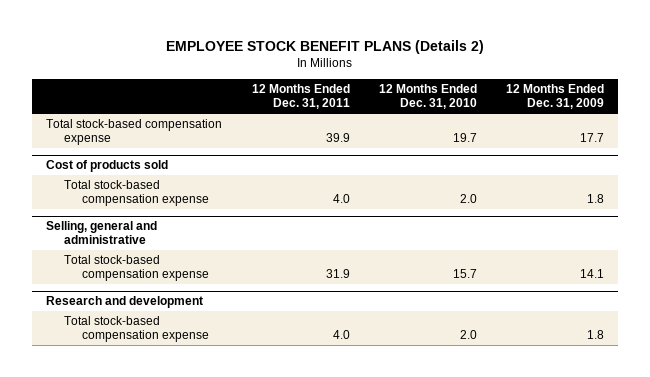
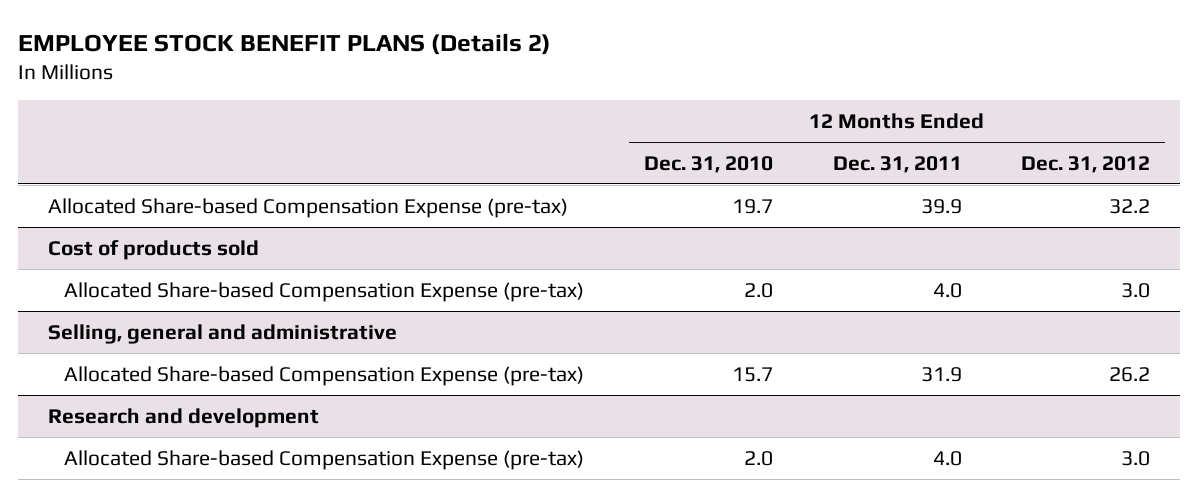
- | 12 Months Ended Dec. 31, 2011 | 12 Months Ended Dec. 31, 2010 | 12 Months Ended Dec. 31, 2009
+ | 12 Months Ended Dec. 31, 2010 | 12 Months Ended Dec. 31, 2011 | 12 Months Ended Dec. 31, 2012
- Total stock-based compensation expense | 39.9 | 19.7 | 17.7
+ Allocated Share-based Compensation Expense (pre-tax) | 19.7 | 39.9 | 32.2
@ Cost of products sold
- Total stock-based compensation expense | 4.0 | 2.0 | 1.8
+ Allocated Share-based Compensation Expense (pre-tax) | 2.0 | 4.0 | 3.0
@ Selling, general and administrative
- Total stock-based compensation expense | 31.9 | 15.7 | 14.1
+ Allocated Share-based Compensation Expense (pre-tax) | 15.7 | 31.9 | 26.2
@ Research and development
- Total stock-based compensation expense | 4.0 | 2.0 | 1.8
+ Allocated Share-based Compensation Expense (pre-tax) | 2.0 | 4.0 | 3.0

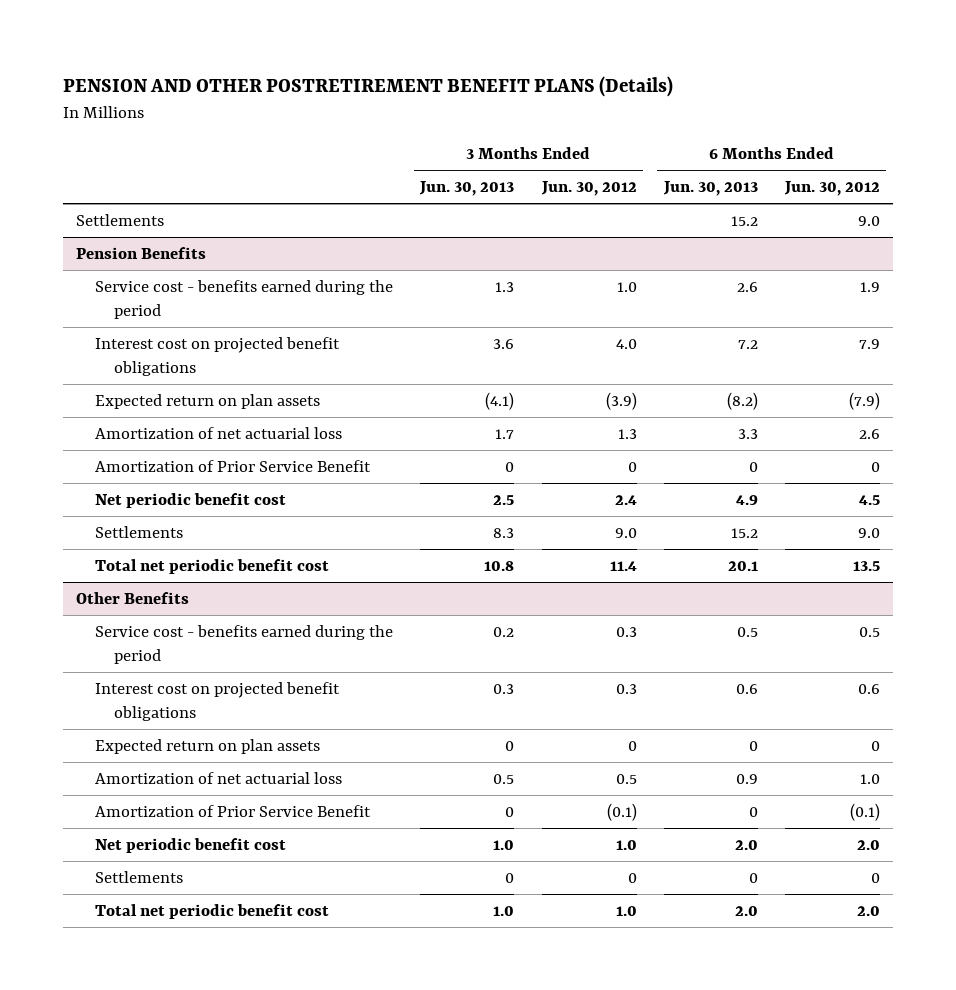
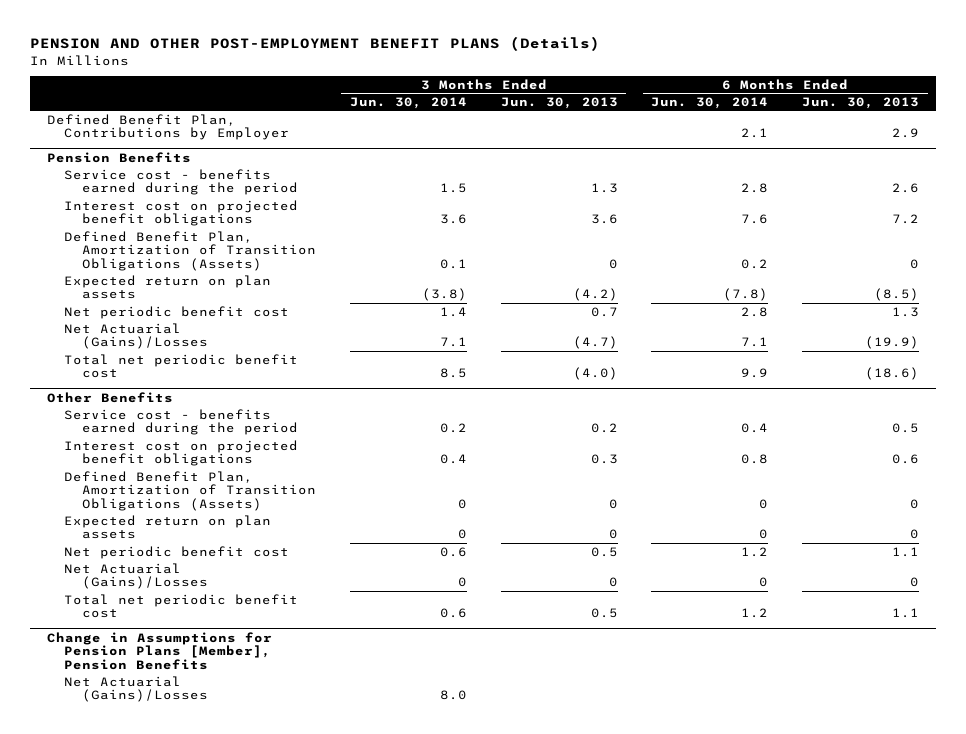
- PENSION AND OTHER POSTRETIREMENT BENEFIT PLANS (Details)
+ PENSION AND OTHER POST-EMPLOYMENT BENEFIT PLANS (Details)
- | 3 Months Ended Jun. 30, 2013 | 3 Months Ended Jun. 30, 2012 | 6 Months Ended Jun. 30, 2013 | 6 Months Ended Jun. 30, 2012
+ | 3 Months Ended Jun. 30, 2014 | 3 Months Ended Jun. 30, 2013 | 6 Months Ended Jun. 30, 2014 | 6 Months Ended Jun. 30, 2013
- Settlements | | | 15.2 | 9.0
+ Defined Benefit Plan, Contributions by Employer | | | 2.1 | 2.9
@ Pension Benefits
- Expected return on plan assets | (4.1) | (3.9) | (8.2) | (7.9)
- Amortization of net actuarial loss | 1.7 | 1.3 | 3.3 | 2.6
- Amortization of Prior Service Benefit | 0 | 0 | 0 | 0
- Net periodic benefit cost | 2.5 | 2.4 | 4.9 | 4.5
- Settlements | 8.3 | 9.0 | 15.2 | 9.0
- Total net periodic benefit cost | 10.8 | 11.4 | 20.1 | 13.5
+ Defined Benefit Plan, Amortization of Transition Obligations (Assets) | 0.1 | 0 | 0.2 | 0
+ Expected return on plan assets | (3.8) | (4.2) | (7.8) | (8.5)
+ Net periodic benefit cost | 1.4 | 0.7 | 2.8 | 1.3
+ Net Actuarial (Gains)/Losses | 7.1 | (4.7) | 7.1 | (19.9)
+ Total net periodic benefit cost | 8.5 | (4.0) | 9.9 | (18.6)
@ Other Benefits
+ Defined Benefit Plan, Amortization of Transition Obligations (Assets) | 0 | 0 | 0 | 0
- Amortization of net actuarial loss | 0.5 | 0.5 | 0.9 | 1.0
- Amortization of Prior Service Benefit | 0 | (0.1) | 0 | (0.1)
- Net periodic benefit cost | 1.0 | 1.0 | 2.0 | 2.0
- Settlements | 0 | 0 | 0 | 0
- Total net periodic benefit cost | 1.0 | 1.0 | 2.0 | 2.0
+ Net periodic benefit cost | 0.6 | 0.5 | 1.2 | 1.1
+ Net Actuarial (Gains)/Losses | 0 | 0 | 0 | 0
+ Total net periodic benefit cost | 0.6 | 0.5 | 1.2 | 1.1
+ Change in Assumptions for Pension Plans [Member], Pension Benefits
+ Net Actuarial (Gains)/Losses | 8.0 | | |

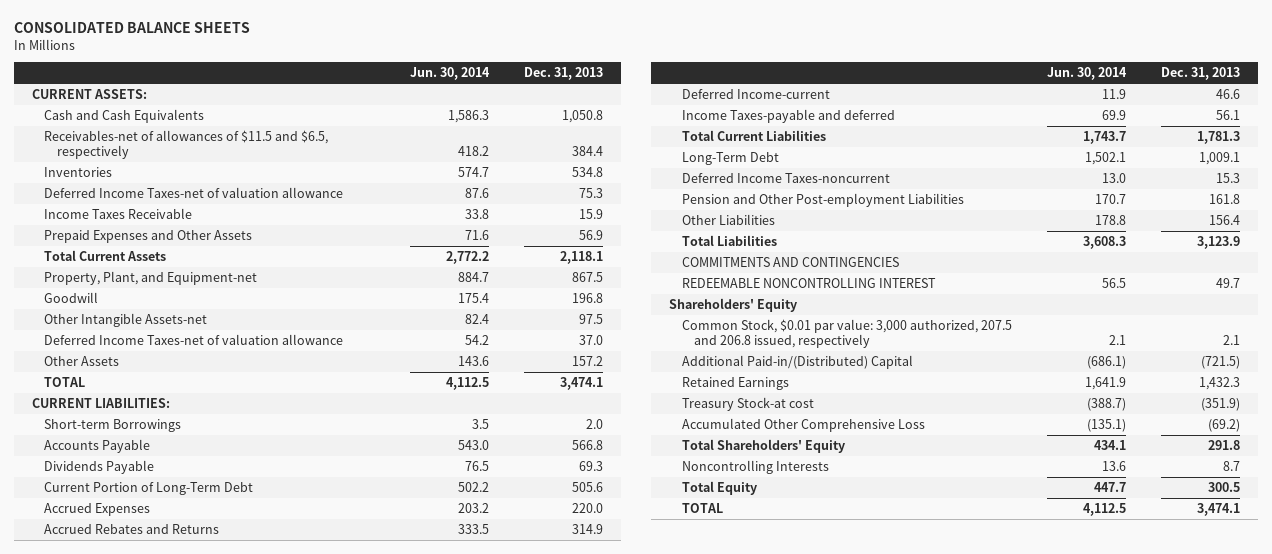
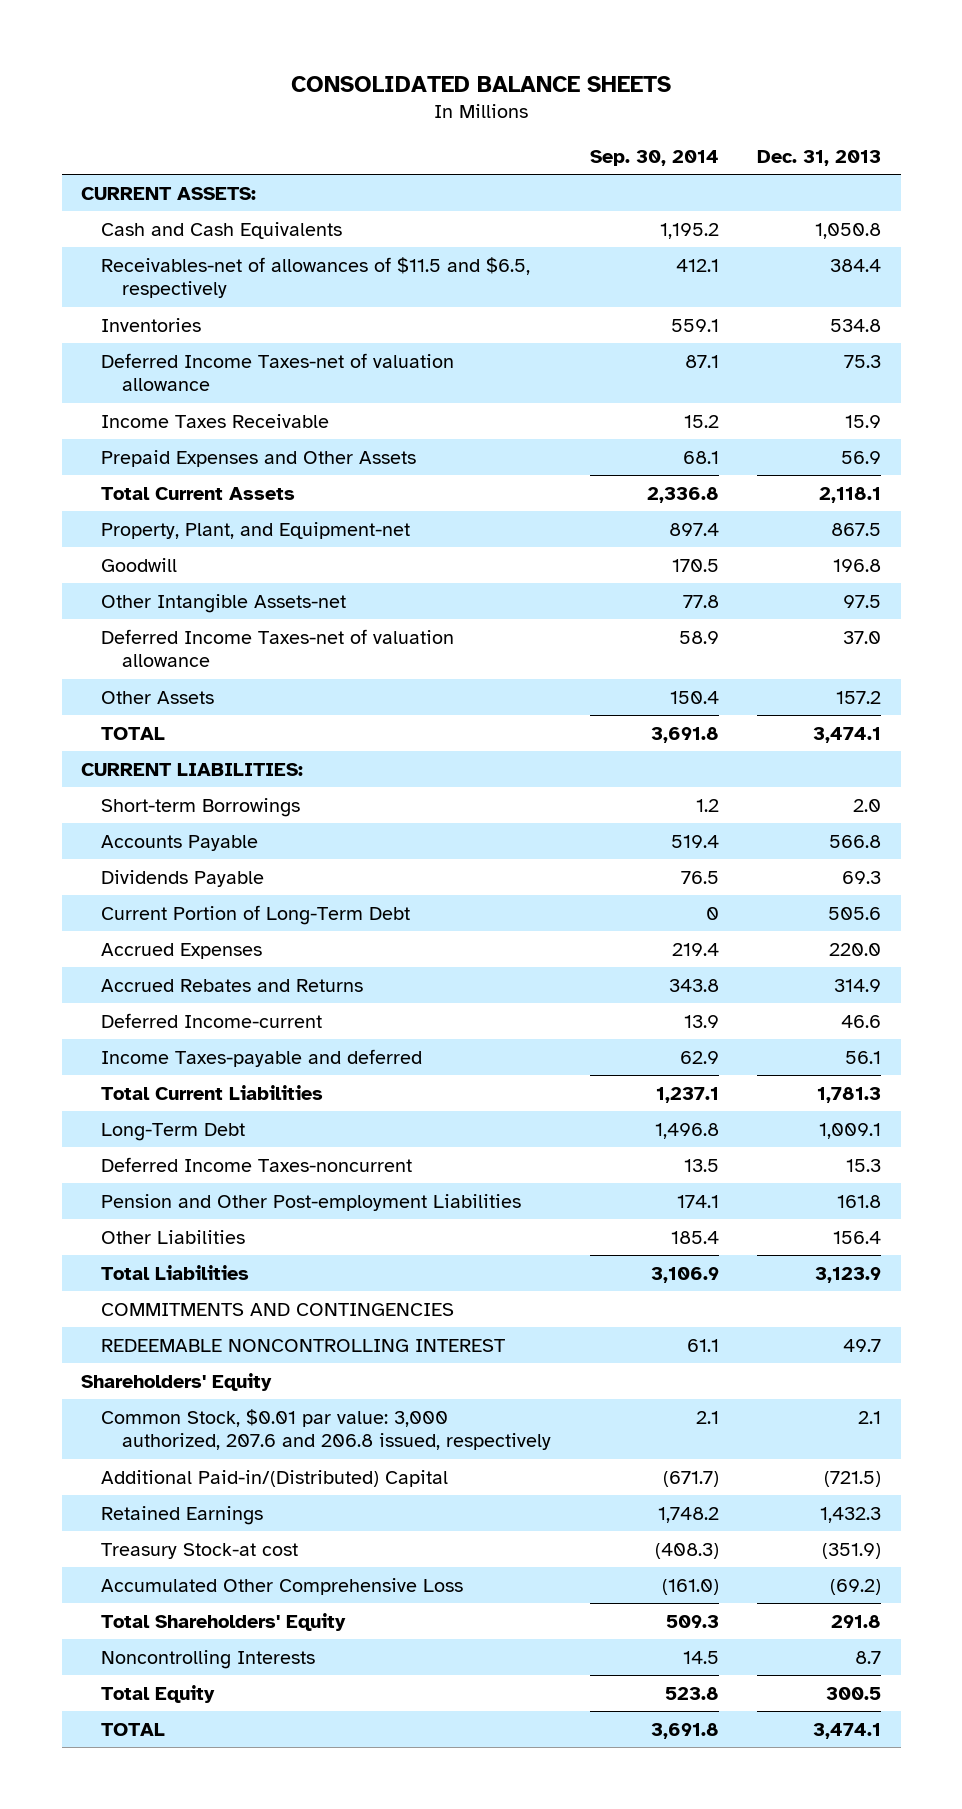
- | Jun. 30, 2014 | Dec. 31, 2013
+ | Sep. 30, 2014 | Dec. 31, 2013
- Common Stock, $0.01 par value: 3,000 authorized, 207.5 and 206.8 issued, respectively | 2.1 | 2.1
+ Common Stock, $0.01 par value: 3,000 authorized, 207.6 and 206.8 issued, respectively | 2.1 | 2.1

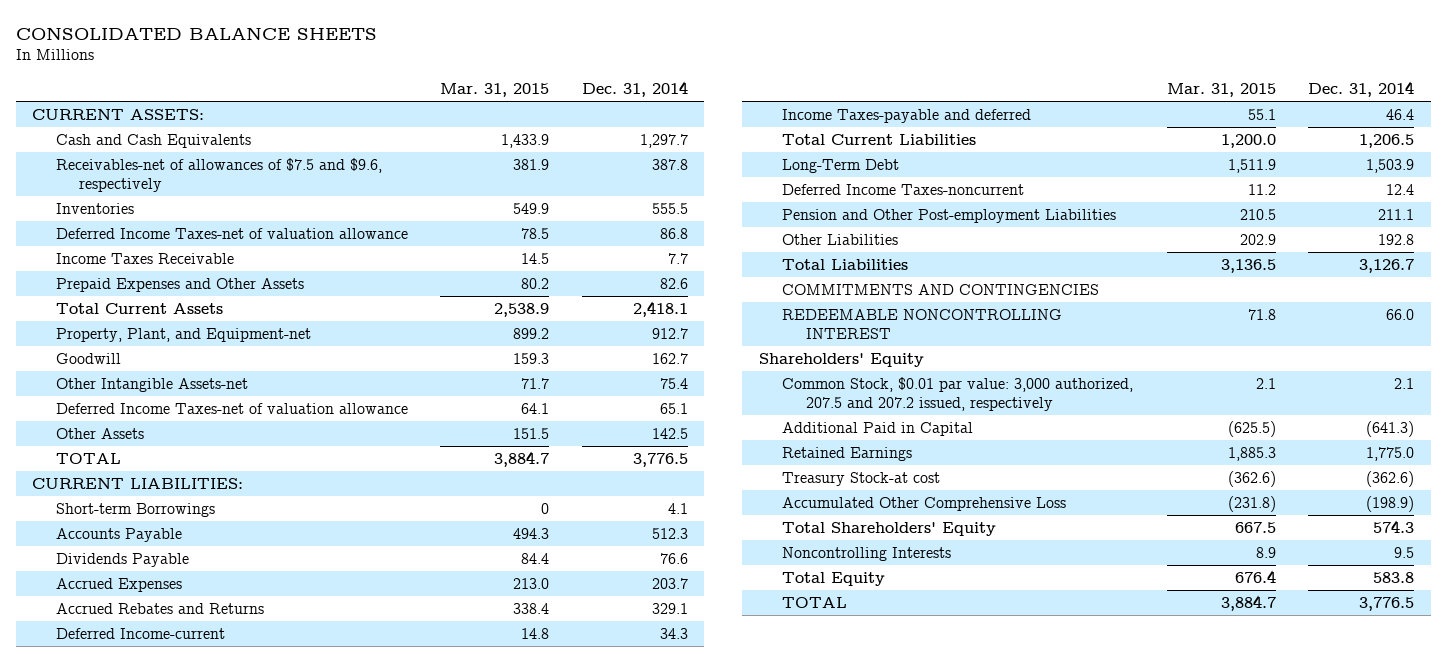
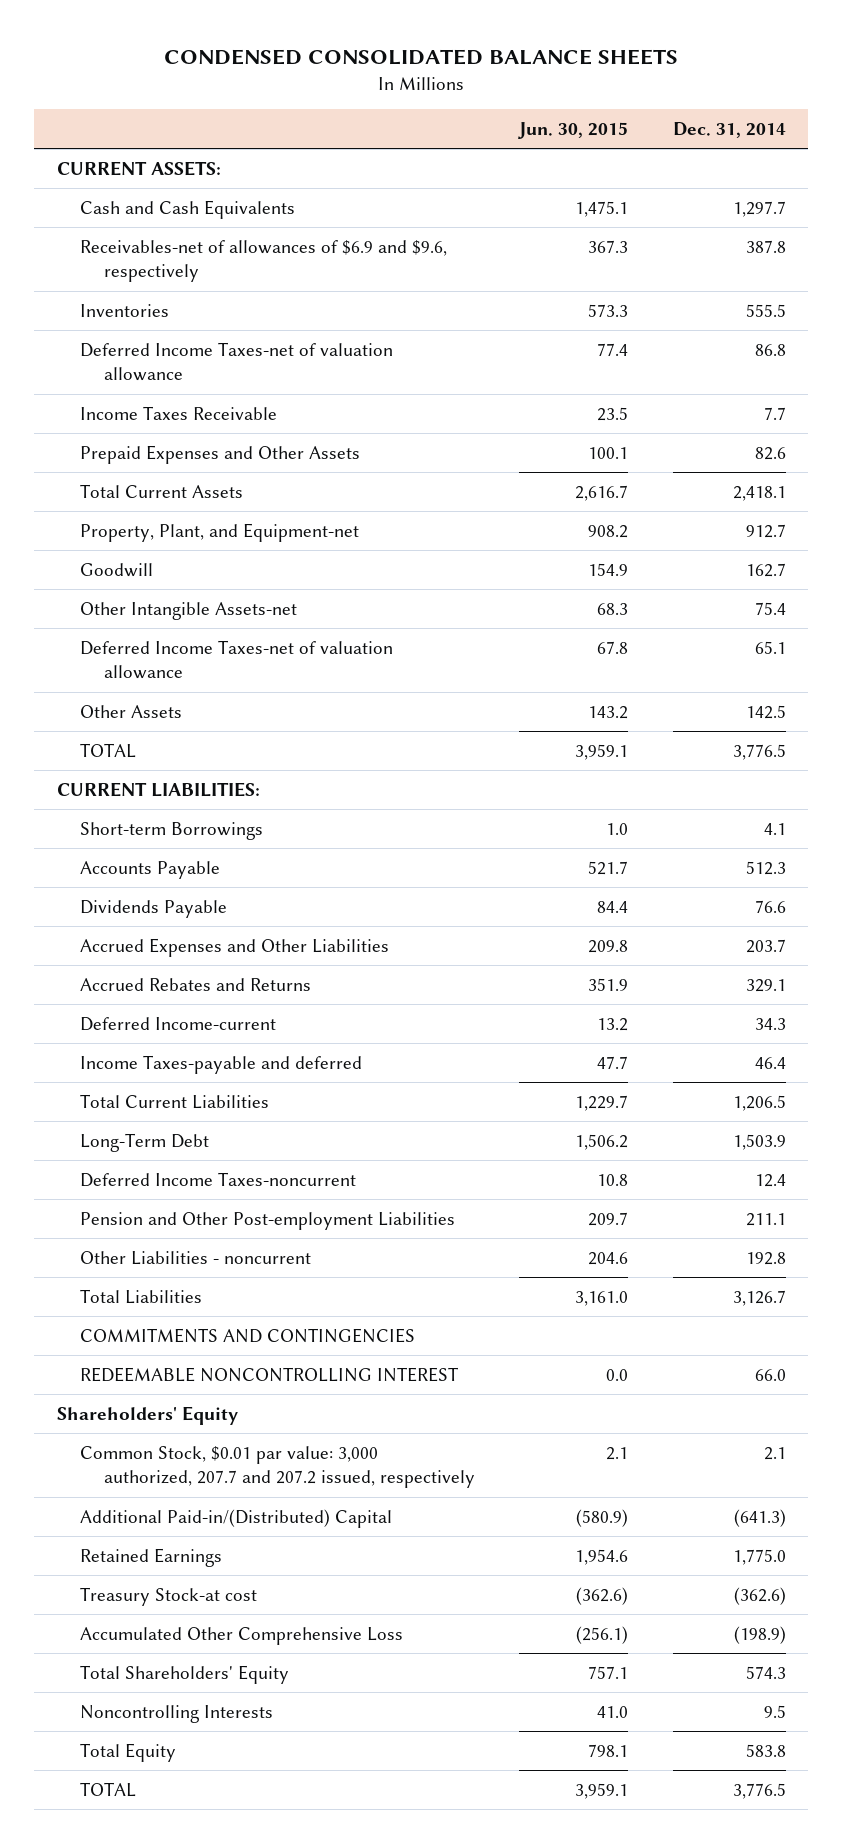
- CONSOLIDATED BALANCE SHEETS
+ CONDENSED CONSOLIDATED BALANCE SHEETS
- | Mar. 31, 2015 | Dec. 31, 2014
+ | Jun. 30, 2015 | Dec. 31, 2014
- Receivables-net of allowances of $7.5 and $9.6, respectively | 381.9 | 387.8
+ Receivables-net of allowances of $6.9 and $9.6, respectively | 367.3 | 387.8
- Accrued Expenses | 213.0 | 203.7
+ Accrued Expenses and Other Liabilities | 209.8 | 203.7
- Other Liabilities | 202.9 | 192.8
+ Other Liabilities - noncurrent | 204.6 | 192.8
- Common Stock, $0.01 par value: 3,000 authorized, 207.5 and 207.2 issued, respectively | 2.1 | 2.1
- Additional Paid in Capital | (625.5) | (641.3)
+ Common Stock, $0.01 par value: 3,000 authorized, 207.7 and 207.2 issued, respectively | 2.1 | 2.1
+ Additional Paid-in/(Distributed) Capital | (580.9) | (641.3)

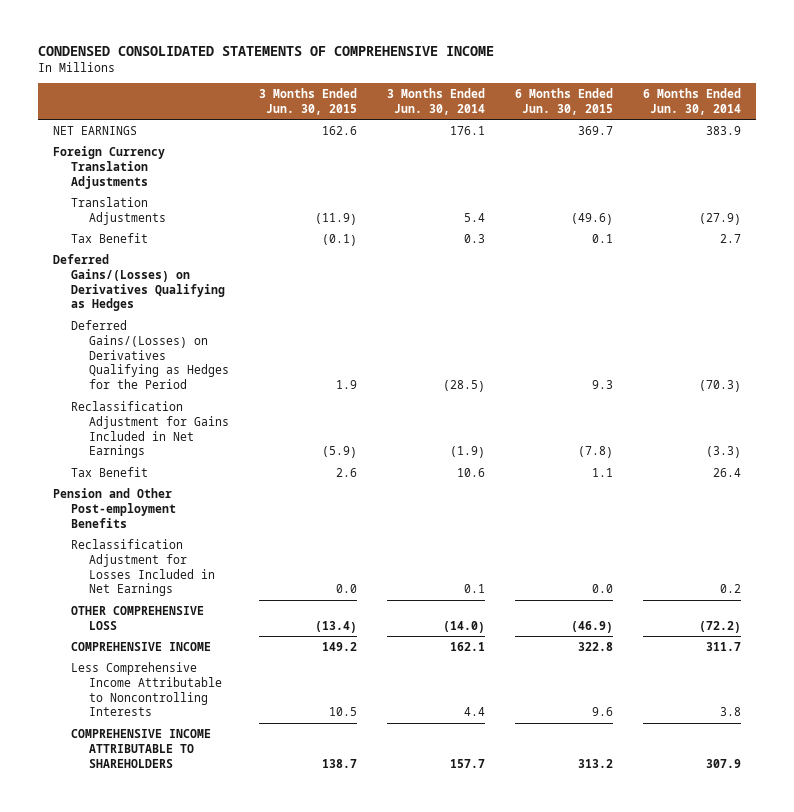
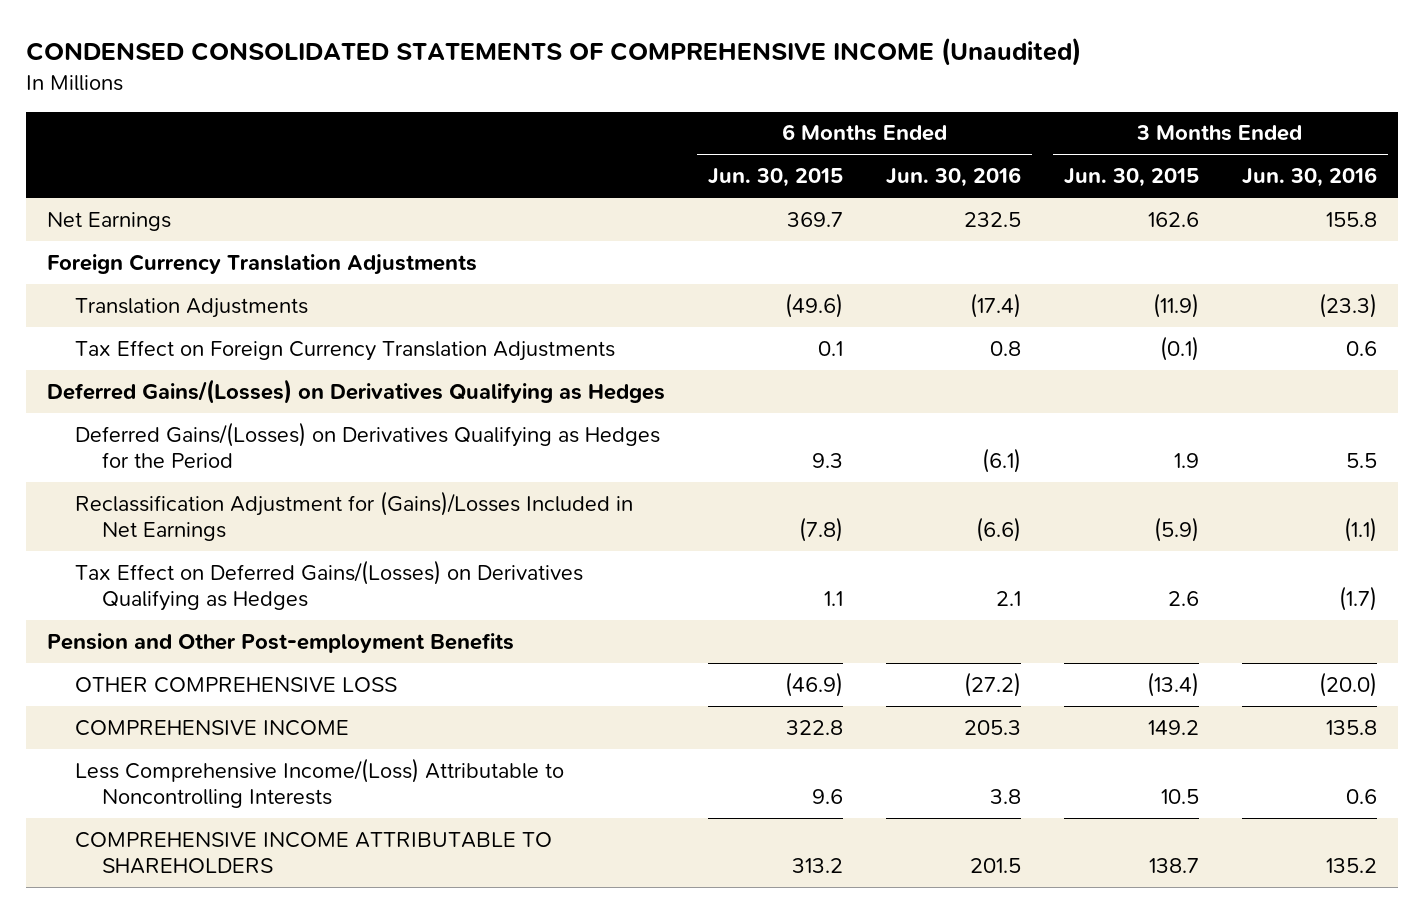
- CONDENSED CONSOLIDATED STATEMENTS OF COMPREHENSIVE INCOME
+ CONDENSED CONSOLIDATED STATEMENTS OF COMPREHENSIVE INCOME (Unaudited)
- | 3 Months Ended Jun. 30, 2015 | 3 Months Ended Jun. 30, 2014 | 6 Months Ended Jun. 30, 2015 | 6 Months Ended Jun. 30, 2014
+ | 6 Months Ended Jun. 30, 2015 | 6 Months Ended Jun. 30, 2016 | 3 Months Ended Jun. 30, 2015 | 3 Months Ended Jun. 30, 2016
- NET EARNINGS | 162.6 | 176.1 | 369.7 | 383.9
+ Net Earnings | 369.7 | 232.5 | 162.6 | 155.8
- Tax Benefit | (0.1) | 0.3 | 0.1 | 2.7
+ Tax Effect on Foreign Currency Translation Adjustments | 0.1 | 0.8 | (0.1) | 0.6
- Reclassification Adjustment for Gains Included in Net Earnings | (5.9) | (1.9) | (7.8) | (3.3)
- Tax Benefit | 2.6 | 10.6 | 1.1 | 26.4
+ Reclassification Adjustment for (Gains)/Losses Included in Net Earnings | (7.8) | (6.6) | (5.9) | (1.1)
+ Tax Effect on Deferred Gains/(Losses) on Derivatives Qualifying as Hedges | 1.1 | 2.1 | 2.6 | (1.7)
- Reclassification Adjustment for Losses Included in Net Earnings | 0.0 | 0.1 | 0.0 | 0.2
- Less Comprehensive Income Attributable to Noncontrolling Interests | 10.5 | 4.4 | 9.6 | 3.8
+ Less Comprehensive Income/(Loss) Attributable to Noncontrolling Interests | 9.6 | 3.8 | 10.5 | 0.6

